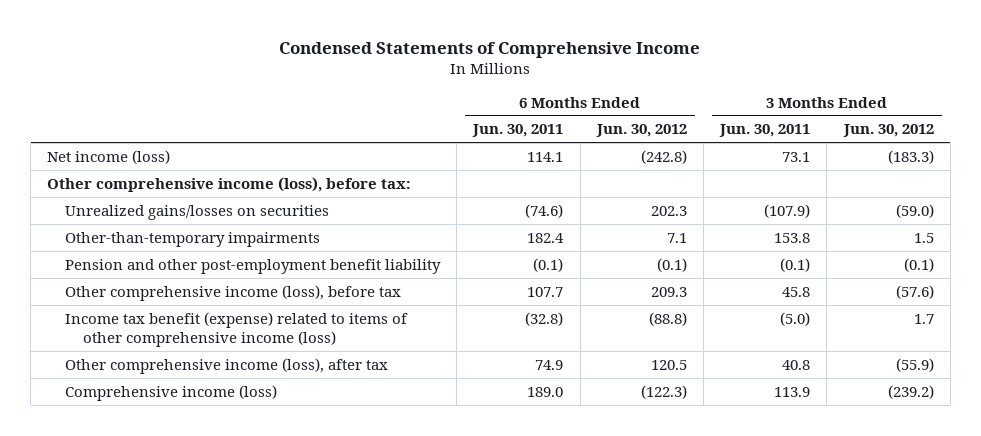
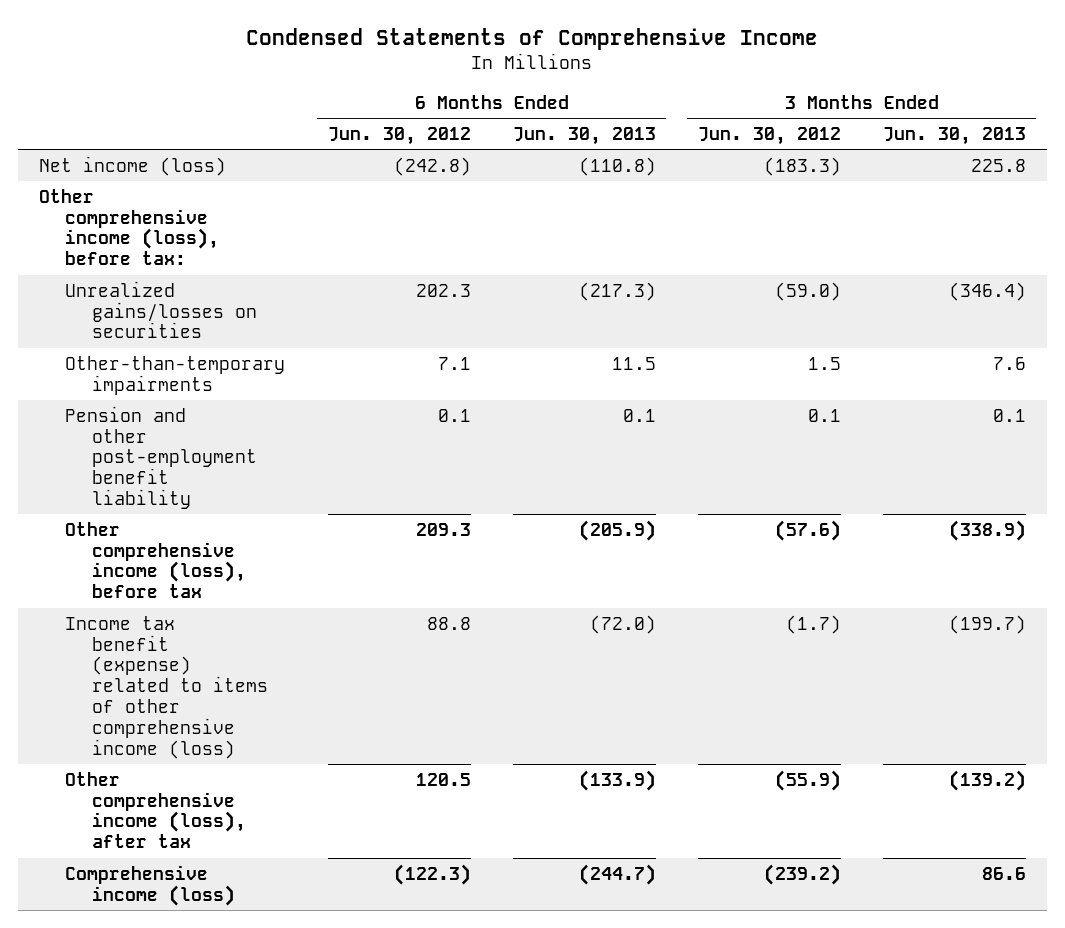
- | 6 Months Ended Jun. 30, 2011 | 6 Months Ended Jun. 30, 2012 | 3 Months Ended Jun. 30, 2011 | 3 Months Ended Jun. 30, 2012
+ | 6 Months Ended Jun. 30, 2012 | 6 Months Ended Jun. 30, 2013 | 3 Months Ended Jun. 30, 2012 | 3 Months Ended Jun. 30, 2013
- Pension and other post-employment benefit liability | (0.1) | (0.1) | (0.1) | (0.1)
+ Pension and other post-employment benefit liability | 0.1 | 0.1 | 0.1 | 0.1
- Income tax benefit (expense) related to items of other comprehensive income (loss) | (32.8) | (88.8) | (5.0) | 1.7
+ Income tax benefit (expense) related to items of other comprehensive income (loss) | 88.8 | (72.0) | (1.7) | (199.7)

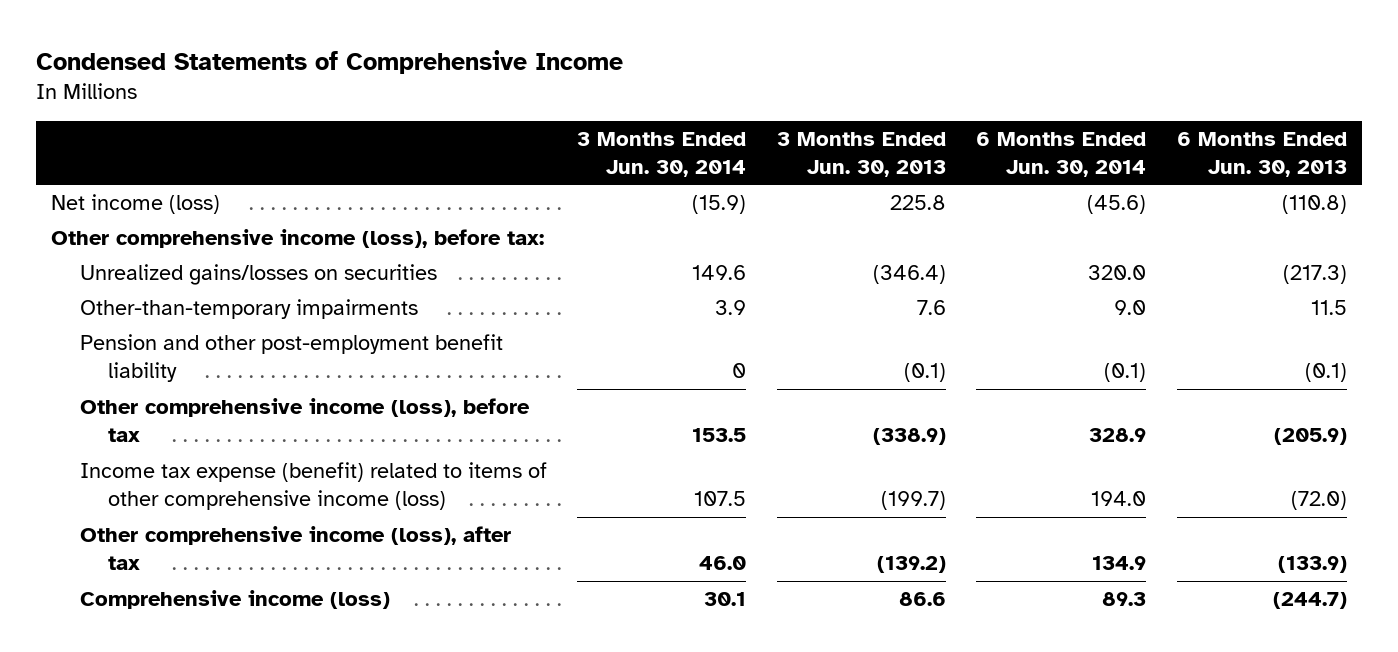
- | 6 Months Ended Jun. 30, 2012 | 6 Months Ended Jun. 30, 2013 | 3 Months Ended Jun. 30, 2012 | 3 Months Ended Jun. 30, 2013
+ | 3 Months Ended Jun. 30, 2014 | 3 Months Ended Jun. 30, 2013 | 6 Months Ended Jun. 30, 2014 | 6 Months Ended Jun. 30, 2013
- Pension and other post-employment benefit liability | 0.1 | 0.1 | 0.1 | 0.1
+ Pension and other post-employment benefit liability | 0 | (0.1) | (0.1) | (0.1)
- Income tax benefit (expense) related to items of other comprehensive income (loss) | 88.8 | (72.0) | (1.7) | (199.7)
+ Income tax expense (benefit) related to items of other comprehensive income (loss) | 107.5 | (199.7) | 194.0 | (72.0)

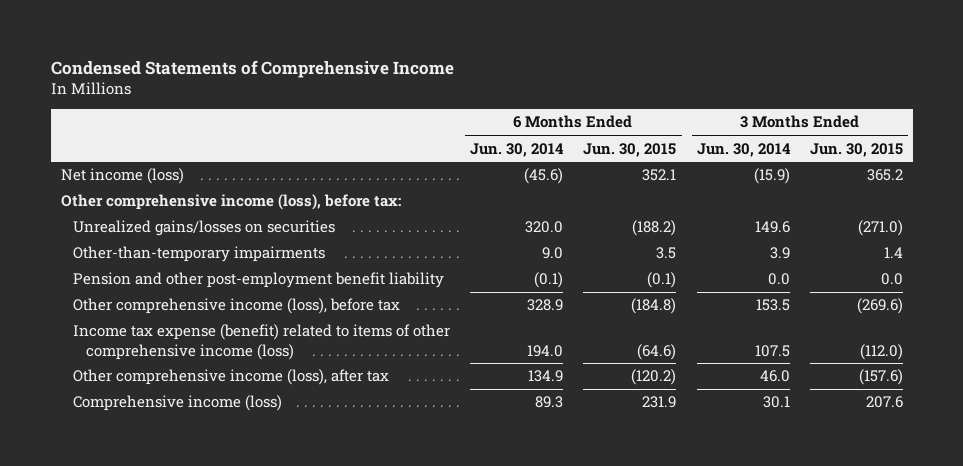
- | 3 Months Ended Jun. 30, 2014 | 3 Months Ended Jun. 30, 2013 | 6 Months Ended Jun. 30, 2014 | 6 Months Ended Jun. 30, 2013
+ | 6 Months Ended Jun. 30, 2014 | 6 Months Ended Jun. 30, 2015 | 3 Months Ended Jun. 30, 2014 | 3 Months Ended Jun. 30, 2015
- Pension and other post-employment benefit liability | 0 | (0.1) | (0.1) | (0.1)
+ Pension and other post-employment benefit liability | (0.1) | (0.1) | 0.0 | 0.0

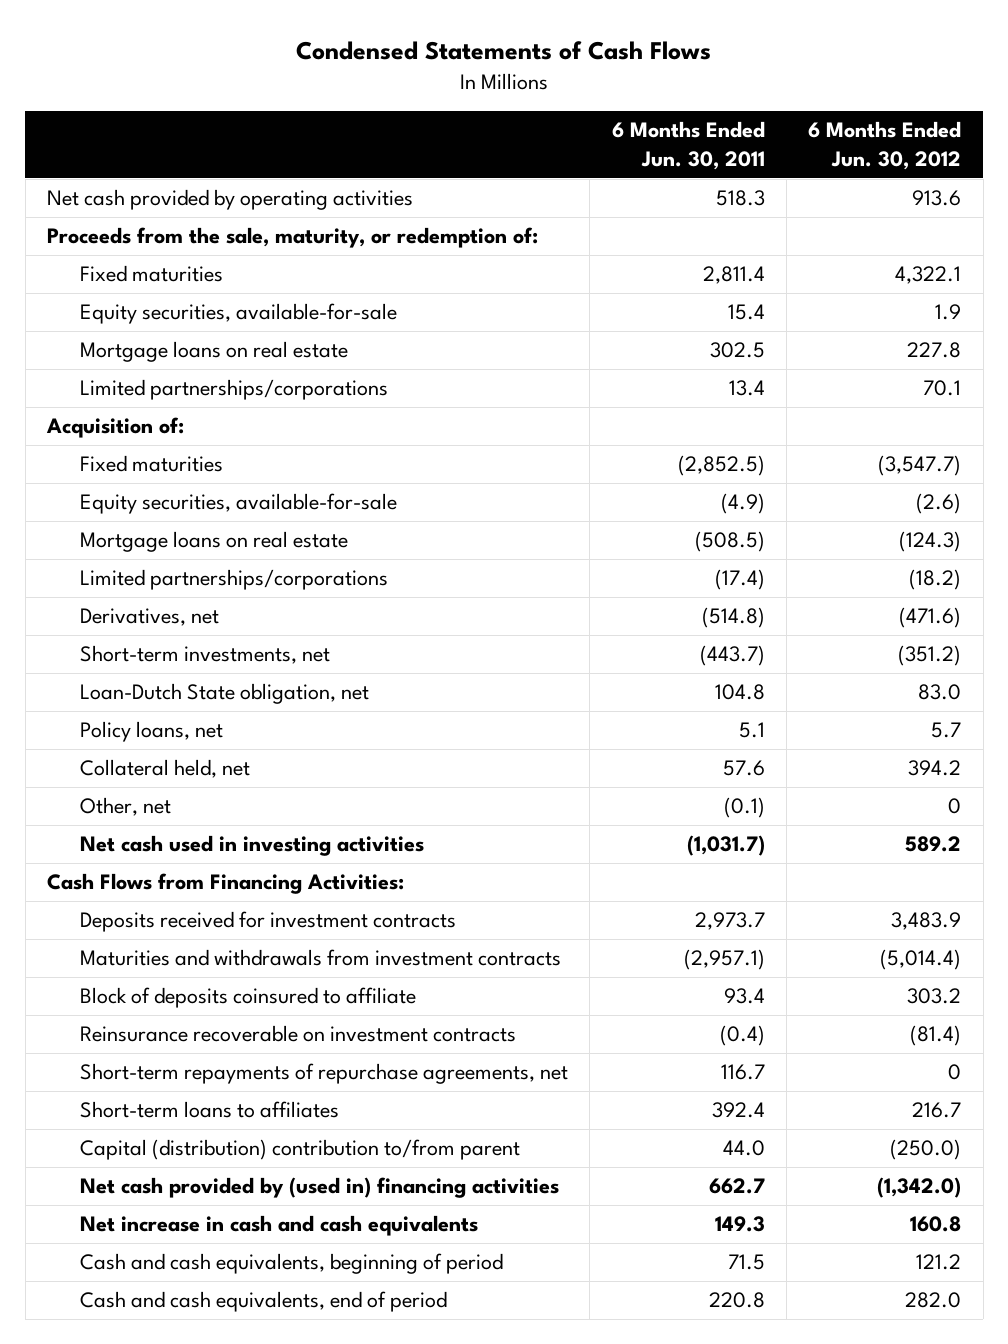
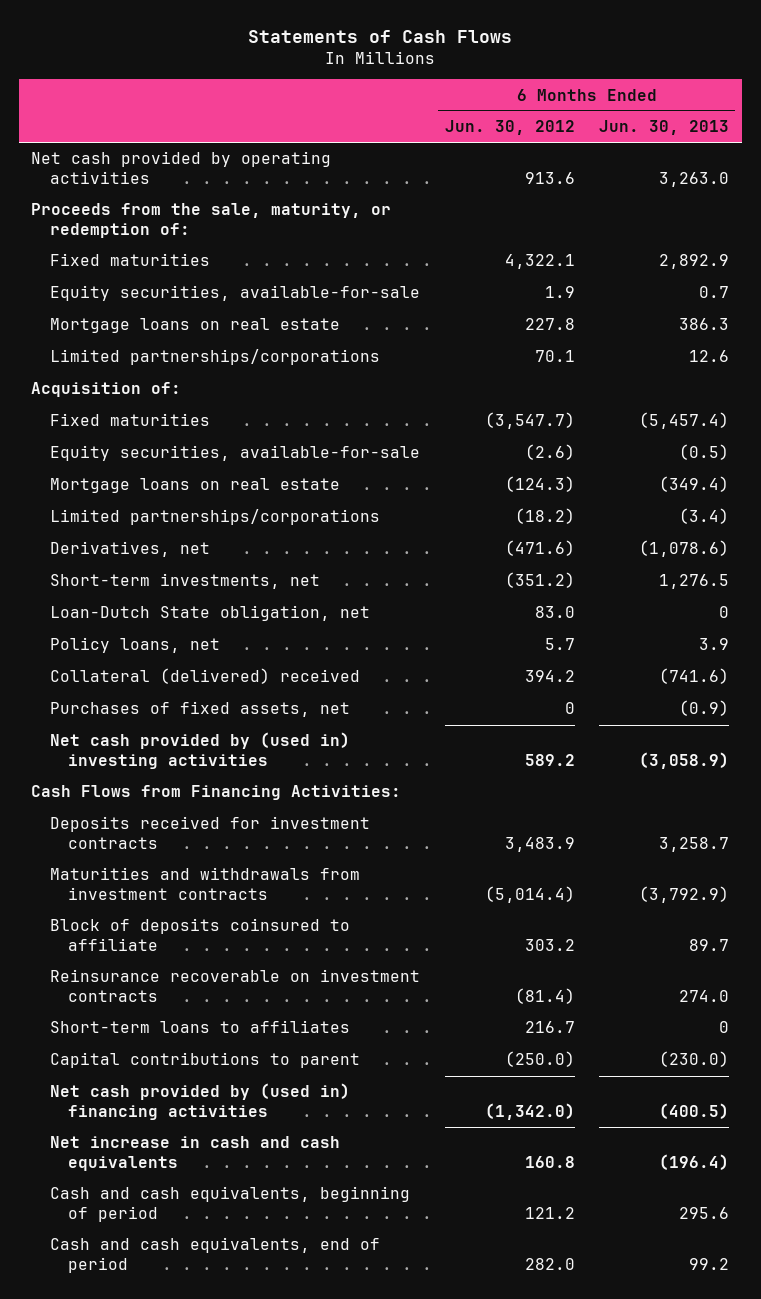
- Condensed Statements of Cash Flows
+ Statements of Cash Flows
- | 6 Months Ended Jun. 30, 2011 | 6 Months Ended Jun. 30, 2012
+ | 6 Months Ended Jun. 30, 2012 | 6 Months Ended Jun. 30, 2013
- Collateral held, net | 57.6 | 394.2
- Other, net | (0.1) | 0
- Net cash used in investing activities | (1,031.7) | 589.2
+ Collateral (delivered) received | 394.2 | (741.6)
+ Purchases of fixed assets, net | 0 | (0.9)
+ Net cash provided by (used in) investing activities | 589.2 | (3,058.9)
- Short-term repayments of repurchase agreements, net | 116.7 | 0
- Capital (distribution) contribution to/from parent | 44.0 | (250.0)
+ Capital contributions to parent | (250.0) | (230.0)

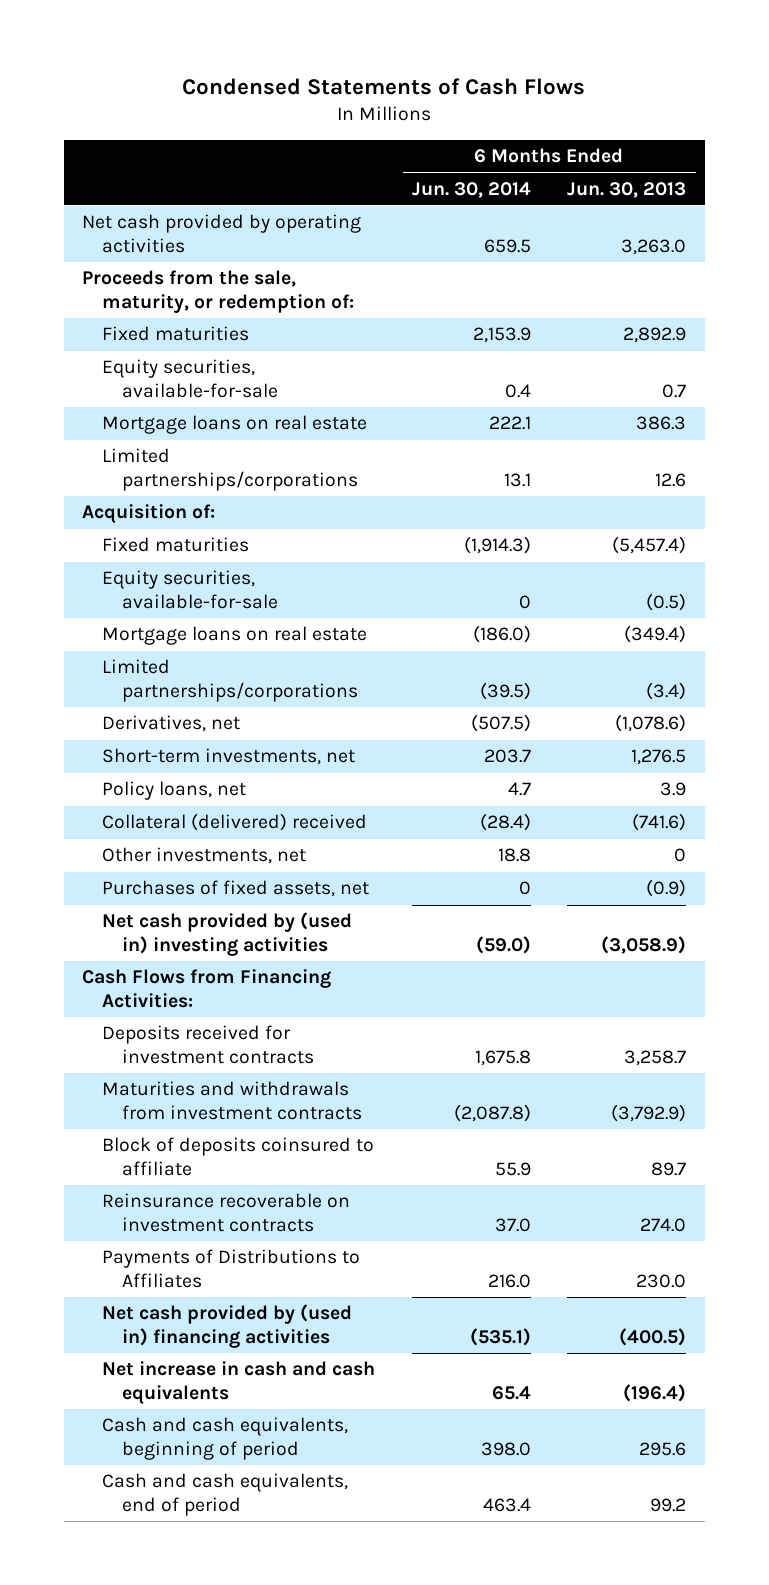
- Statements of Cash Flows
+ Condensed Statements of Cash Flows
- | 6 Months Ended Jun. 30, 2012 | 6 Months Ended Jun. 30, 2013
+ | 6 Months Ended Jun. 30, 2014 | 6 Months Ended Jun. 30, 2013
- Loan-Dutch State obligation, net | 83.0 | 0
+ Other investments, net | 18.8 | 0
- Short-term loans to affiliates | 216.7 | 0
- Capital contributions to parent | (250.0) | (230.0)
+ Payments of Distributions to Affiliates | 216.0 | 230.0

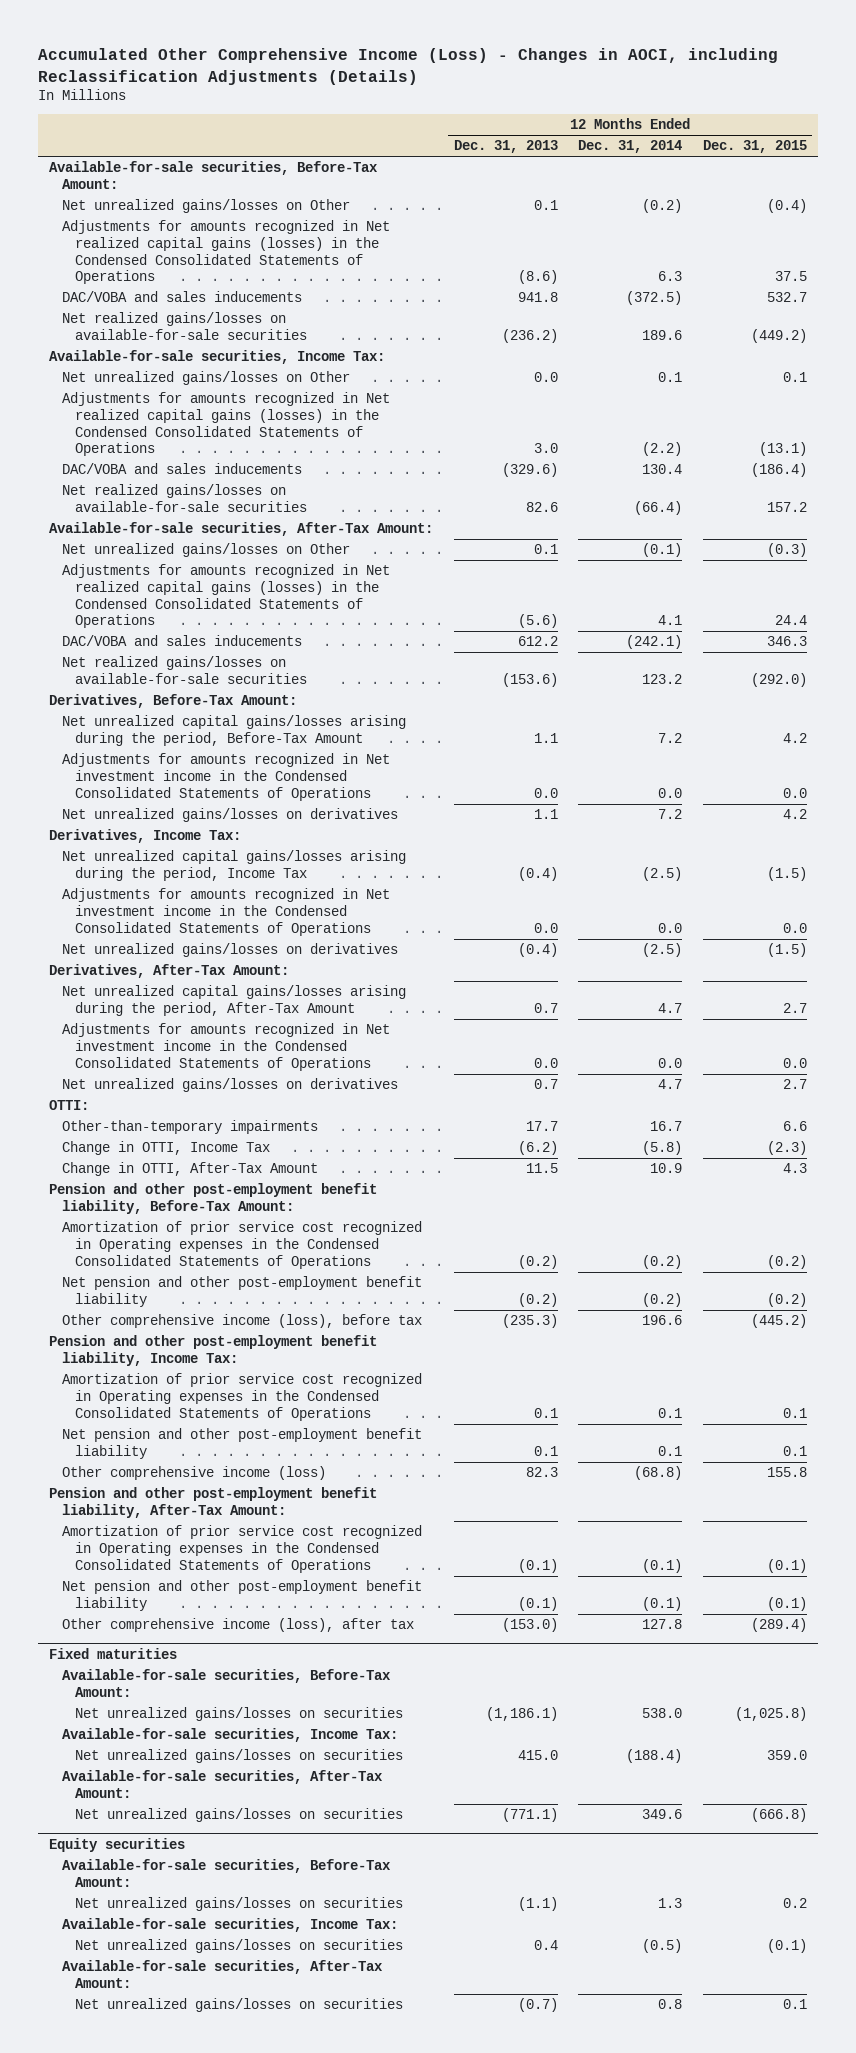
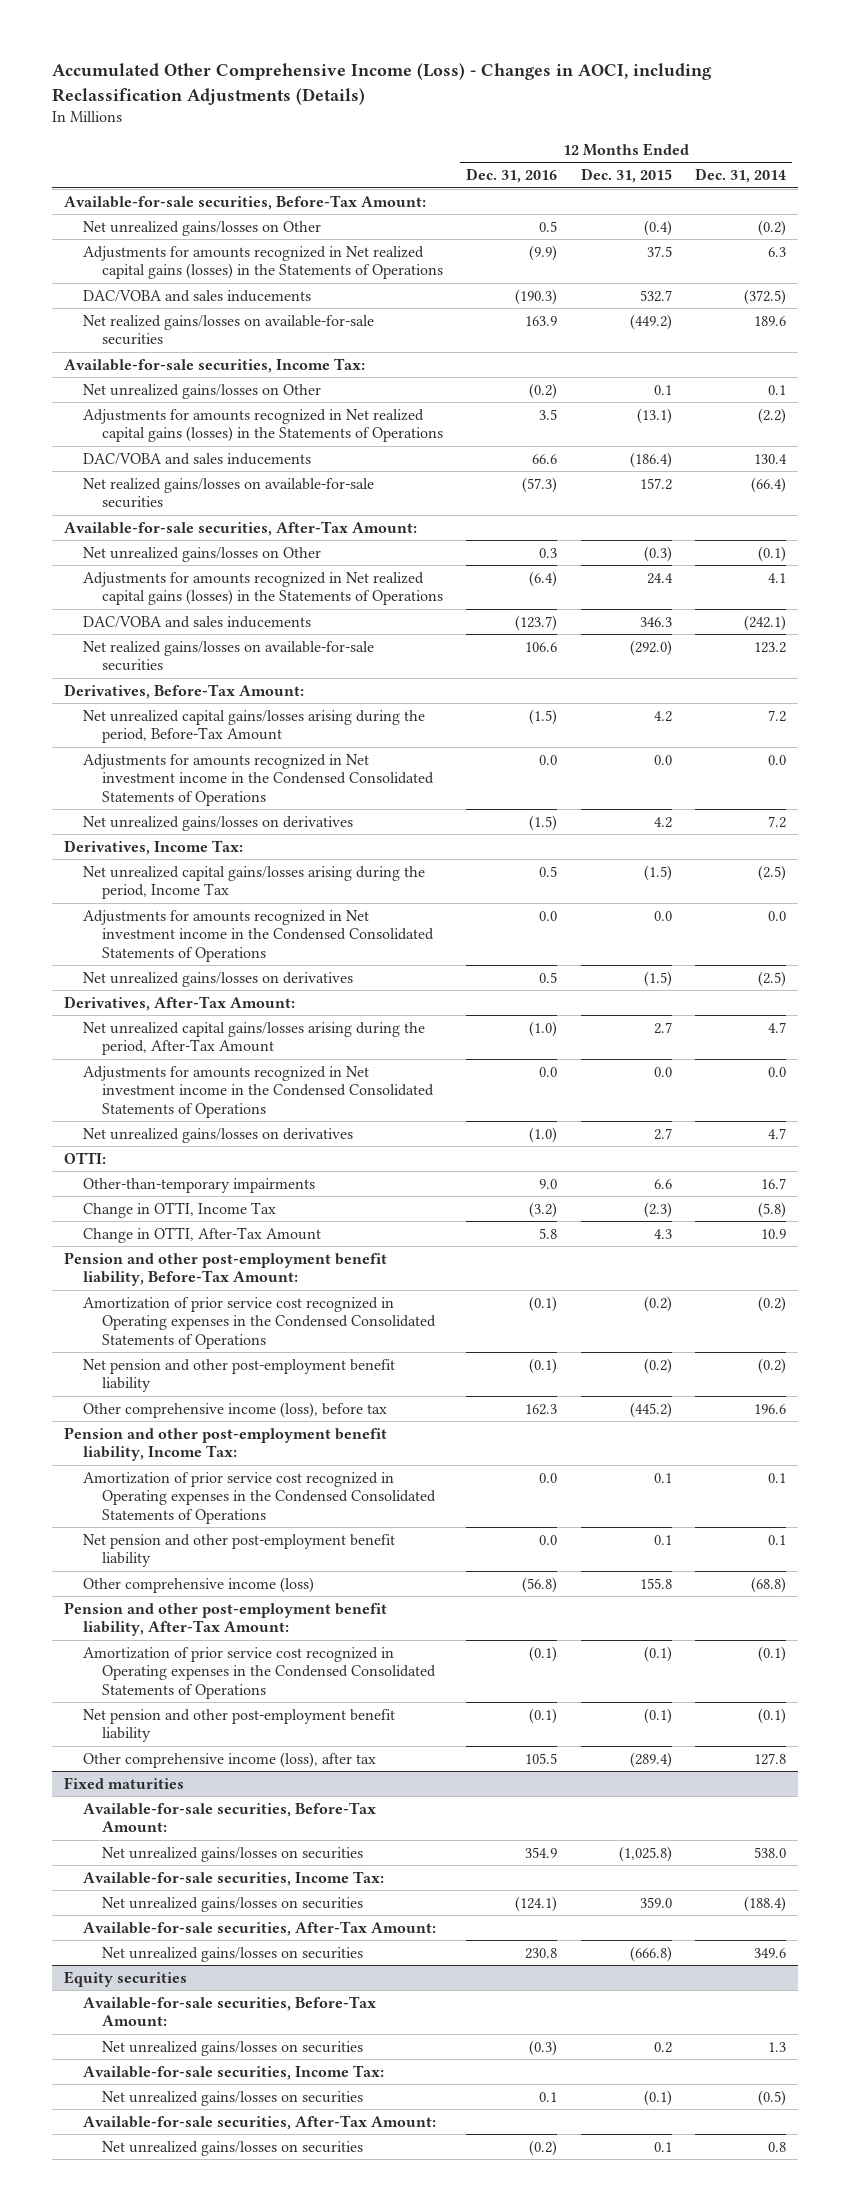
- | 12 Months Ended Dec. 31, 2013 | 12 Months Ended Dec. 31, 2014 | 12 Months Ended Dec. 31, 2015
+ | 12 Months Ended Dec. 31, 2016 | 12 Months Ended Dec. 31, 2015 | 12 Months Ended Dec. 31, 2014
- Adjustments for amounts recognized in Net realized capital gains (losses) in the Condensed Consolidated Statements of Operations | (8.6) | 6.3 | 37.5
+ Adjustments for amounts recognized in Net realized capital gains (losses) in the Statements of Operations | (9.9) | 37.5 | 6.3
- Adjustments for amounts recognized in Net realized capital gains (losses) in the Condensed Consolidated Statements of Operations | 3.0 | (2.2) | (13.1)
+ Adjustments for amounts recognized in Net realized capital gains (losses) in the Statements of Operations | 3.5 | (13.1) | (2.2)
- Adjustments for amounts recognized in Net realized capital gains (losses) in the Condensed Consolidated Statements of Operations | (5.6) | 4.1 | 24.4
+ Adjustments for amounts recognized in Net realized capital gains (losses) in the Statements of Operations | (6.4) | 24.4 | 4.1

